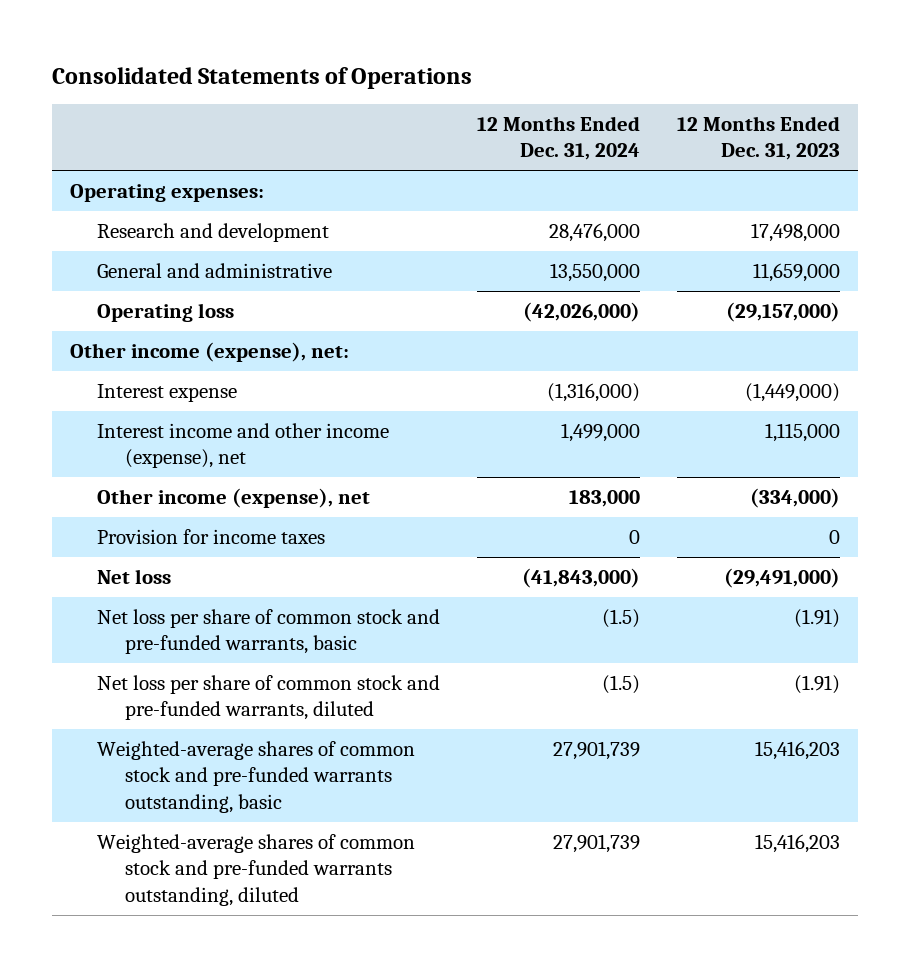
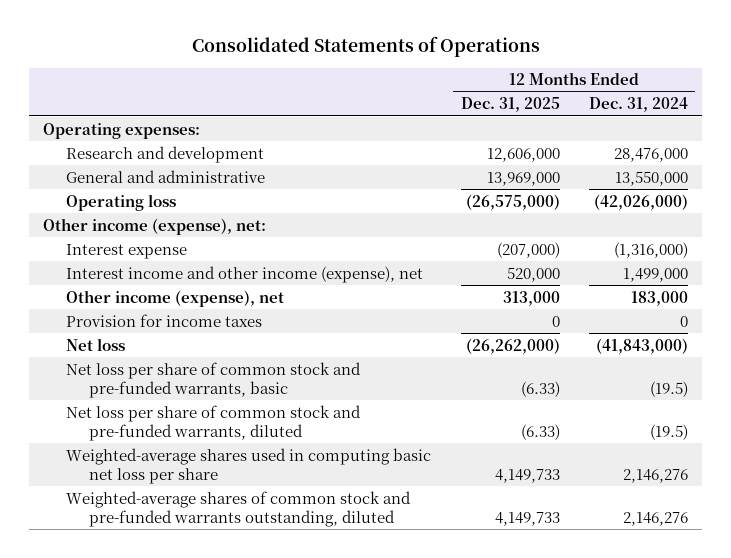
- | 12 Months Ended Dec. 31, 2024 | 12 Months Ended Dec. 31, 2023
+ | 12 Months Ended Dec. 31, 2025 | 12 Months Ended Dec. 31, 2024
- Net loss per share of common stock and pre-funded warrants, basic | (1.5) | (1.91)
- Net loss per share of common stock and pre-funded warrants, diluted | (1.5) | (1.91)
- Weighted-average shares of common stock and pre-funded warrants outstanding, basic | 27,901,739 | 15,416,203
- Weighted-average shares of common stock and pre-funded warrants outstanding, diluted | 27,901,739 | 15,416,203
+ Net loss per share of common stock and pre-funded warrants, basic | (6.33) | (19.5)
+ Net loss per share of common stock and pre-funded warrants, diluted | (6.33) | (19.5)
+ Weighted-average shares used in computing basic net loss per share | 4,149,733 | 2,146,276
+ Weighted-average shares of common stock and pre-funded warrants outstanding, diluted | 4,149,733 | 2,146,276

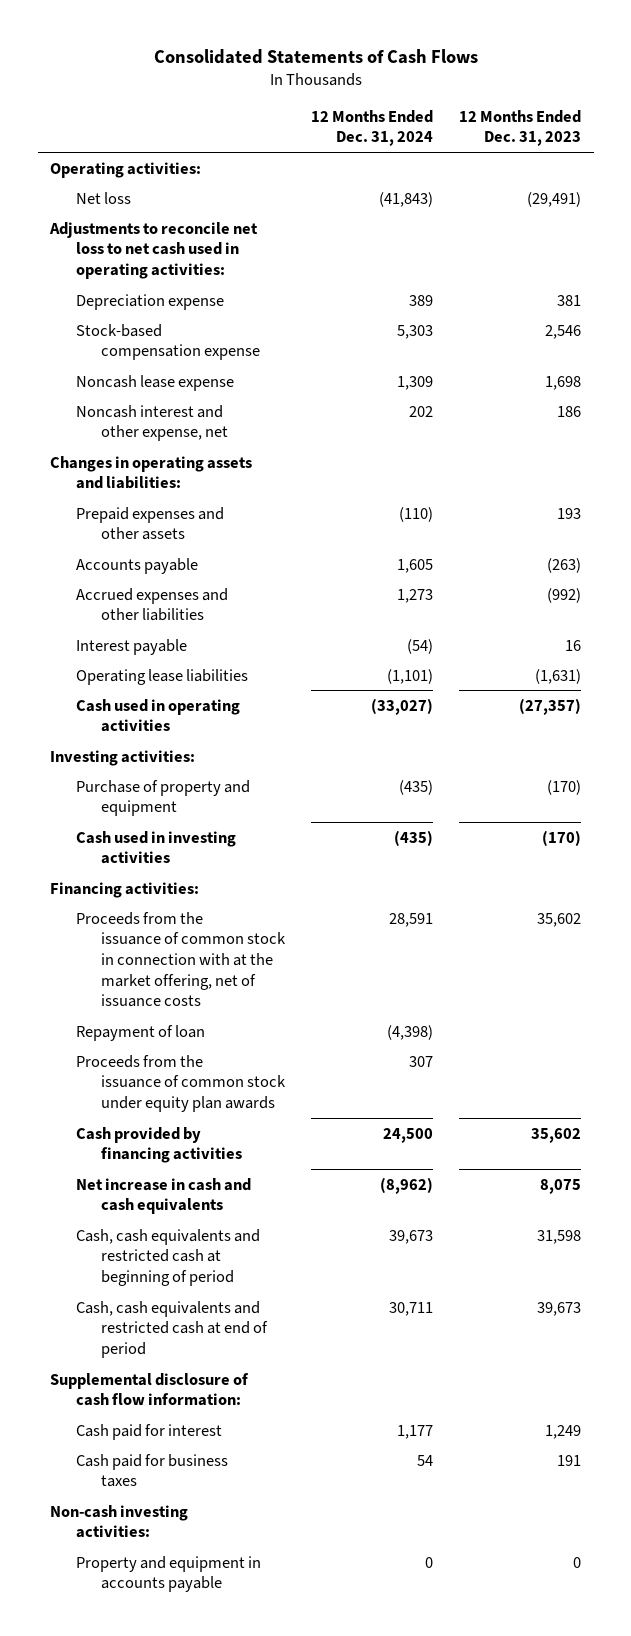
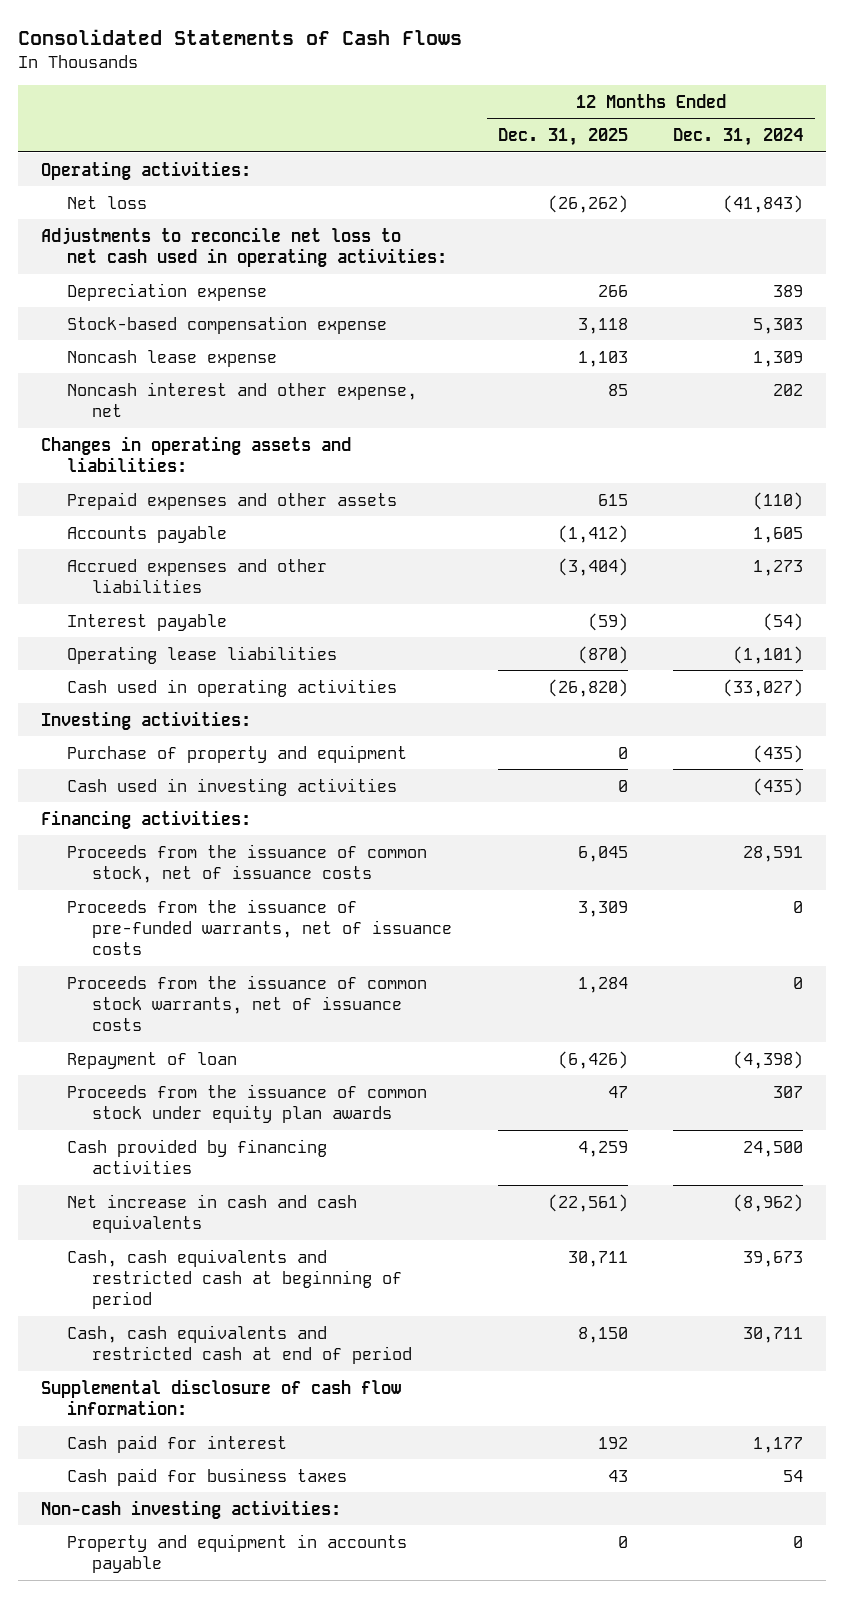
- | 12 Months Ended Dec. 31, 2024 | 12 Months Ended Dec. 31, 2023
+ | 12 Months Ended Dec. 31, 2025 | 12 Months Ended Dec. 31, 2024
- Proceeds from the issuance of common stock in connection with at the market offering, net of issuance costs | 28,591 | 35,602
+ Proceeds from the issuance of common stock, net of issuance costs | 6,045 | 28,591
+ Proceeds from the issuance of pre-funded warrants, net of issuance costs | 3,309 | 0
+ Proceeds from the issuance of common stock warrants, net of issuance costs | 1,284 | 0

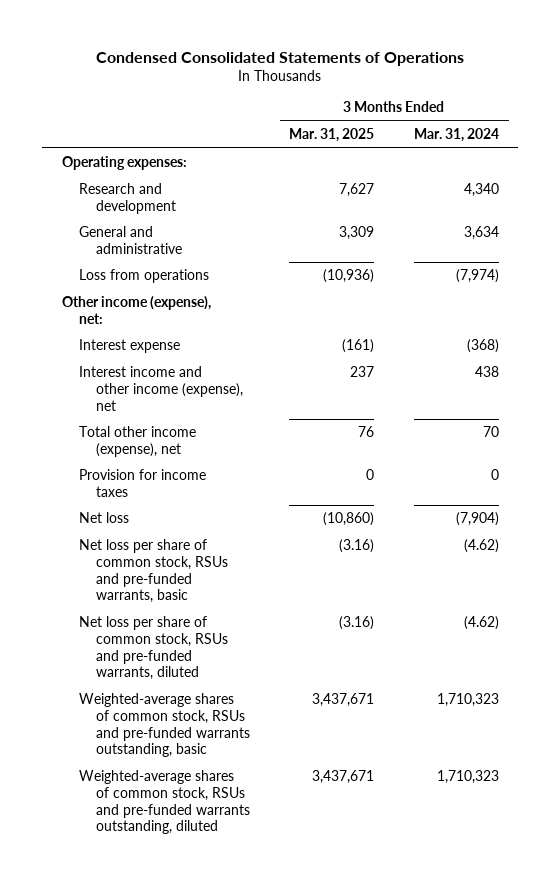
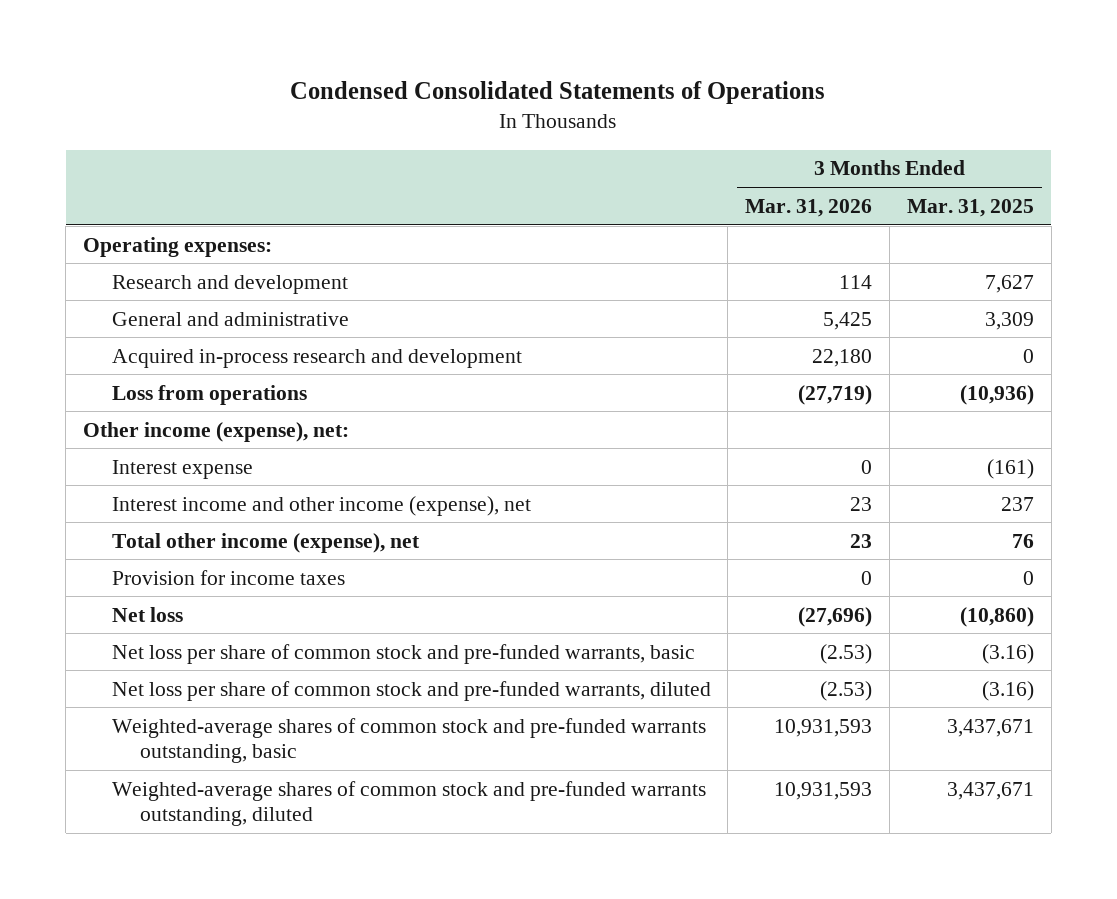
- | 3 Months Ended Mar. 31, 2025 | 3 Months Ended Mar. 31, 2024
+ | 3 Months Ended Mar. 31, 2026 | 3 Months Ended Mar. 31, 2025
+ Acquired in-process research and development | 22,180 | 0
- Net loss per share of common stock, RSUs and pre-funded warrants, basic | (3.16) | (4.62)
- Net loss per share of common stock, RSUs and pre-funded warrants, diluted | (3.16) | (4.62)
- Weighted-average shares of common stock, RSUs and pre-funded warrants outstanding, basic | 3,437,671 | 1,710,323
- Weighted-average shares of common stock, RSUs and pre-funded warrants outstanding, diluted | 3,437,671 | 1,710,323
+ Net loss per share of common stock and pre-funded warrants, basic | (2.53) | (3.16)
+ Net loss per share of common stock and pre-funded warrants, diluted | (2.53) | (3.16)
+ Weighted-average shares of common stock and pre-funded warrants outstanding, basic | 10,931,593 | 3,437,671
+ Weighted-average shares of common stock and pre-funded warrants outstanding, diluted | 10,931,593 | 3,437,671

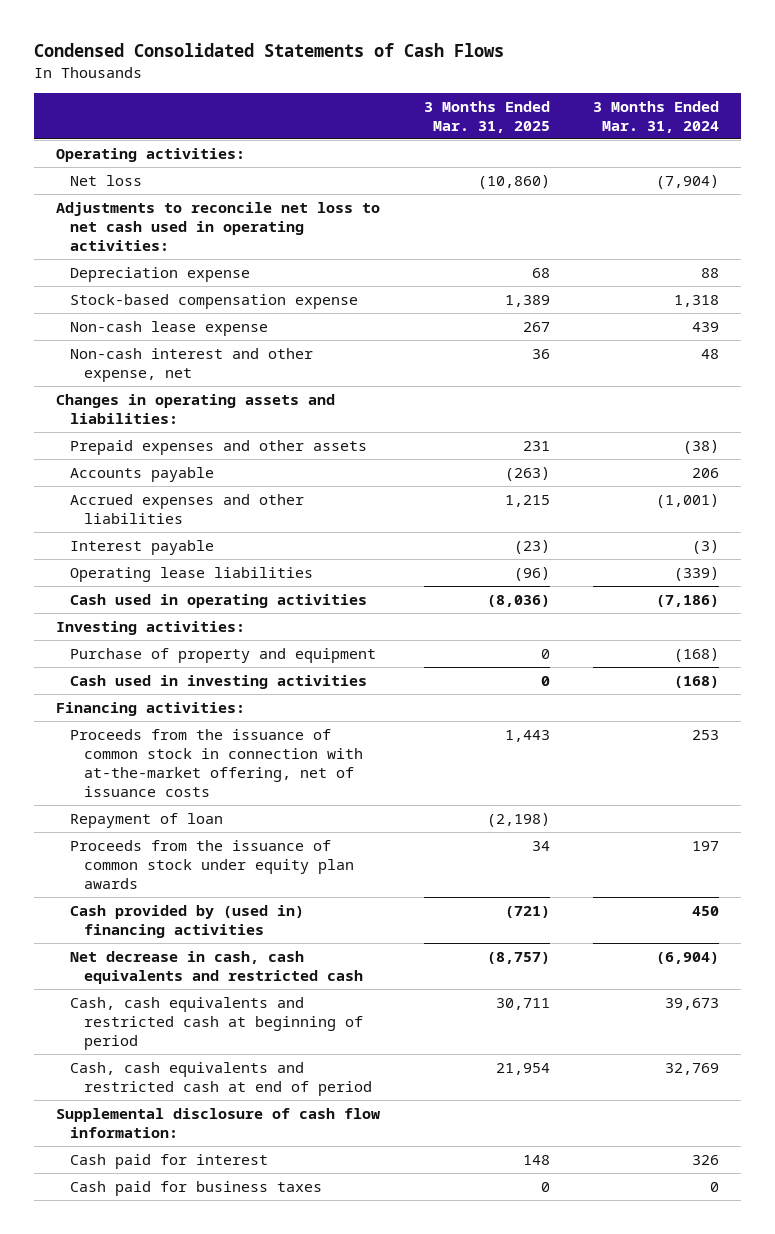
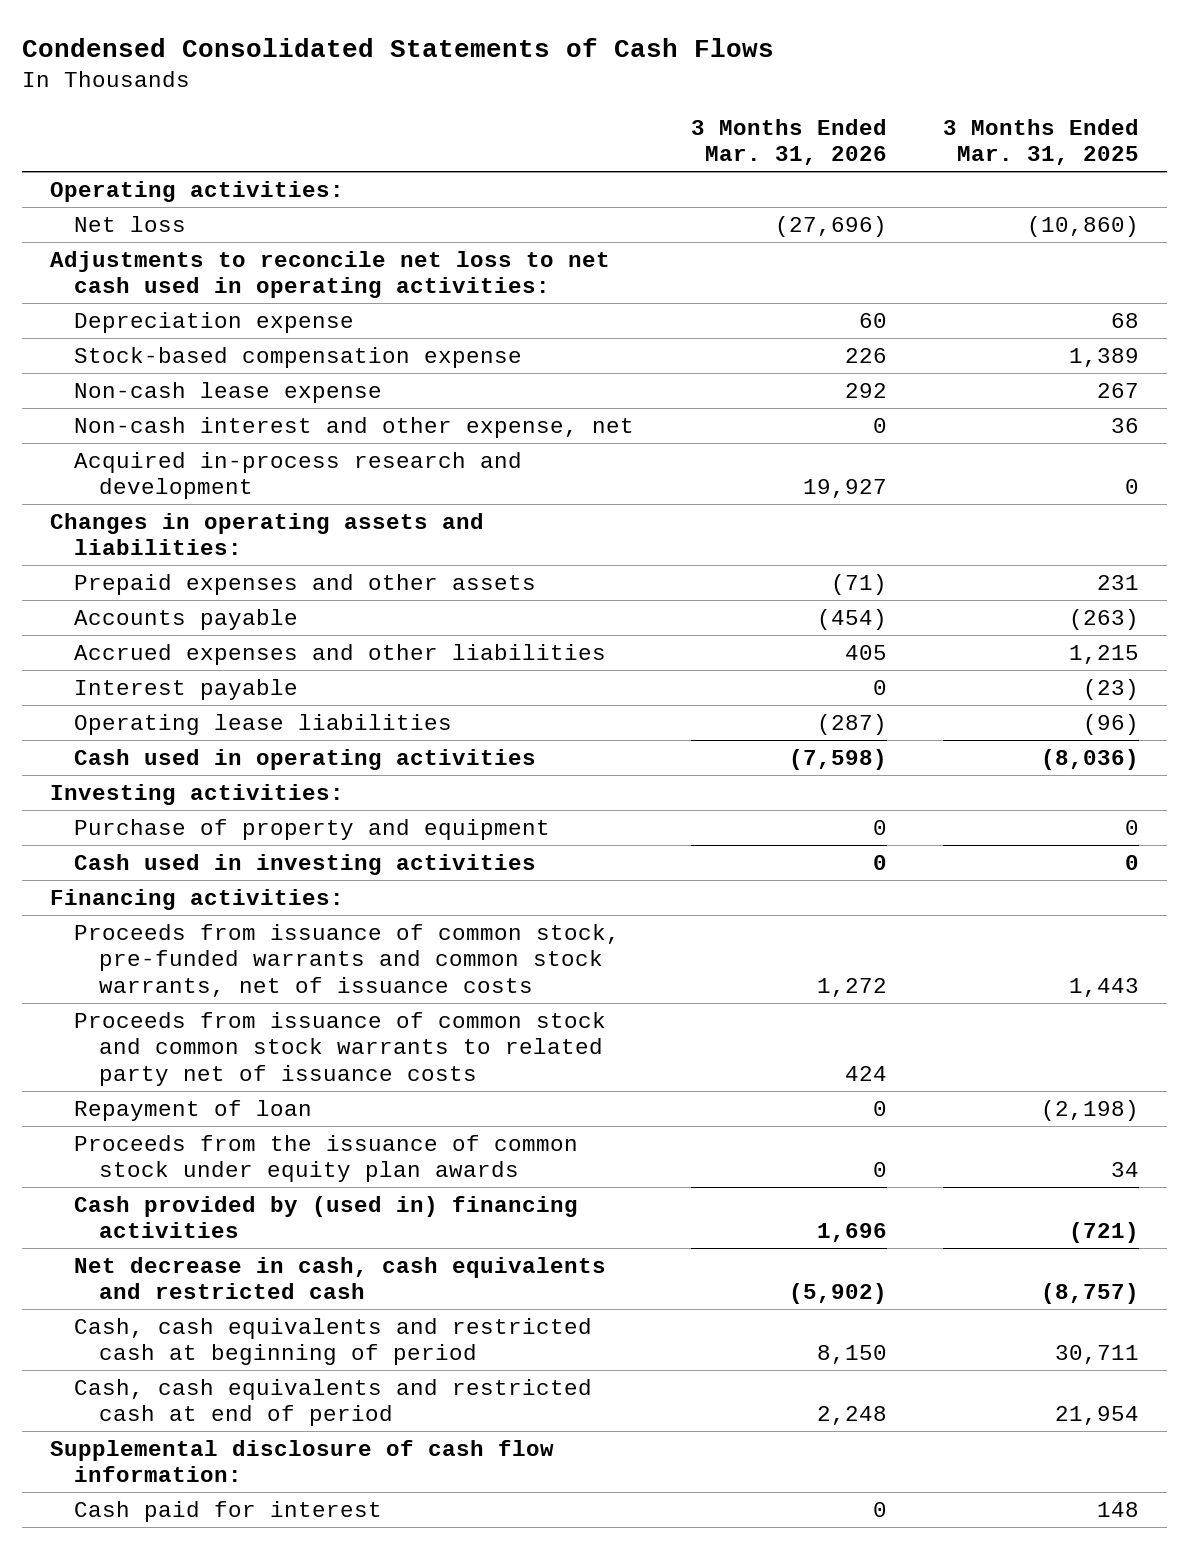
- | 3 Months Ended Mar. 31, 2025 | 3 Months Ended Mar. 31, 2024
+ | 3 Months Ended Mar. 31, 2026 | 3 Months Ended Mar. 31, 2025
+ Acquired in-process research and development | 19,927 | 0
- Proceeds from the issuance of common stock in connection with at-the-market offering, net of issuance costs | 1,443 | 253
+ Proceeds from issuance of common stock, pre-funded warrants and common stock warrants, net of issuance costs | 1,272 | 1,443
+ Proceeds from issuance of common stock and common stock warrants to related party net of issuance costs | 424 |
- Cash paid for business taxes | 0 | 0

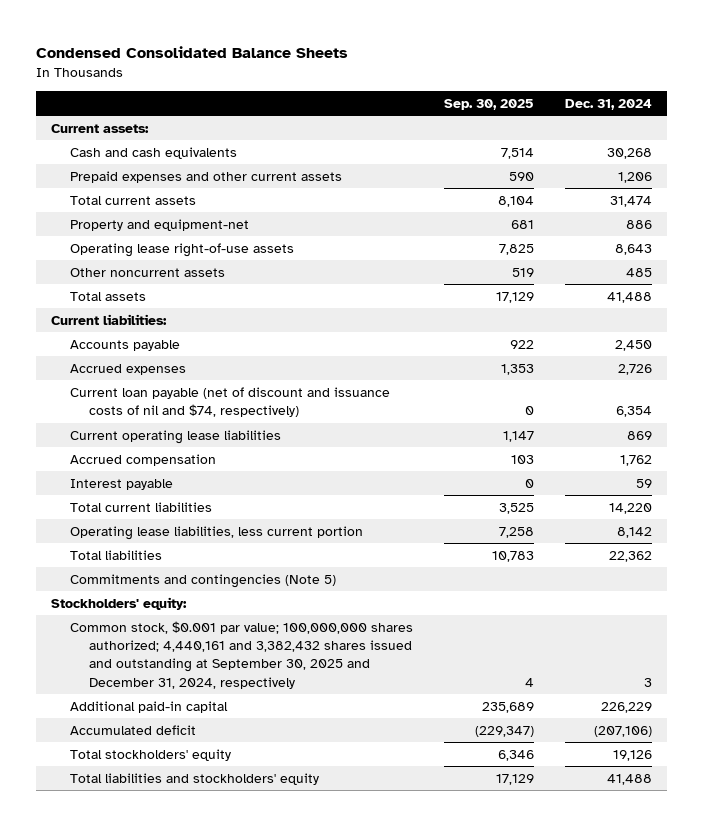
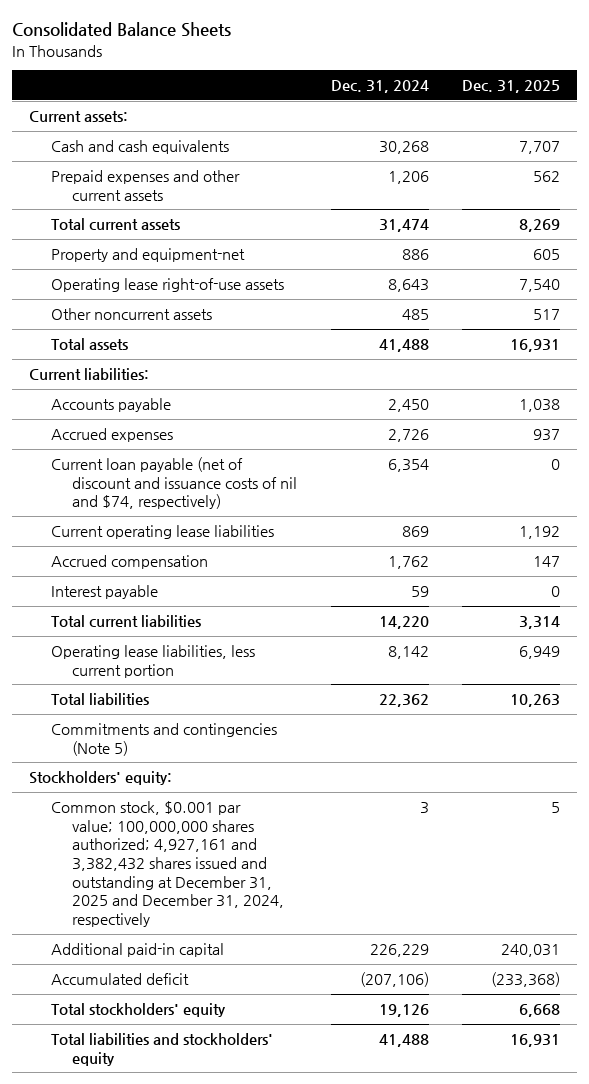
- Condensed Consolidated Balance Sheets
+ Consolidated Balance Sheets
- | Sep. 30, 2025 | Dec. 31, 2024
+ | Dec. 31, 2024 | Dec. 31, 2025
- Common stock, $0.001 par value; 100,000,000 shares authorized; 4,440,161 and 3,382,432 shares issued and outstanding at September 30, 2025 and December 31, 2024, respectively | 4 | 3
+ Common stock, $0.001 par value; 100,000,000 shares authorized; 4,927,161 and 3,382,432 shares issued and outstanding at December 31, 2025 and December 31, 2024, respectively | 3 | 5

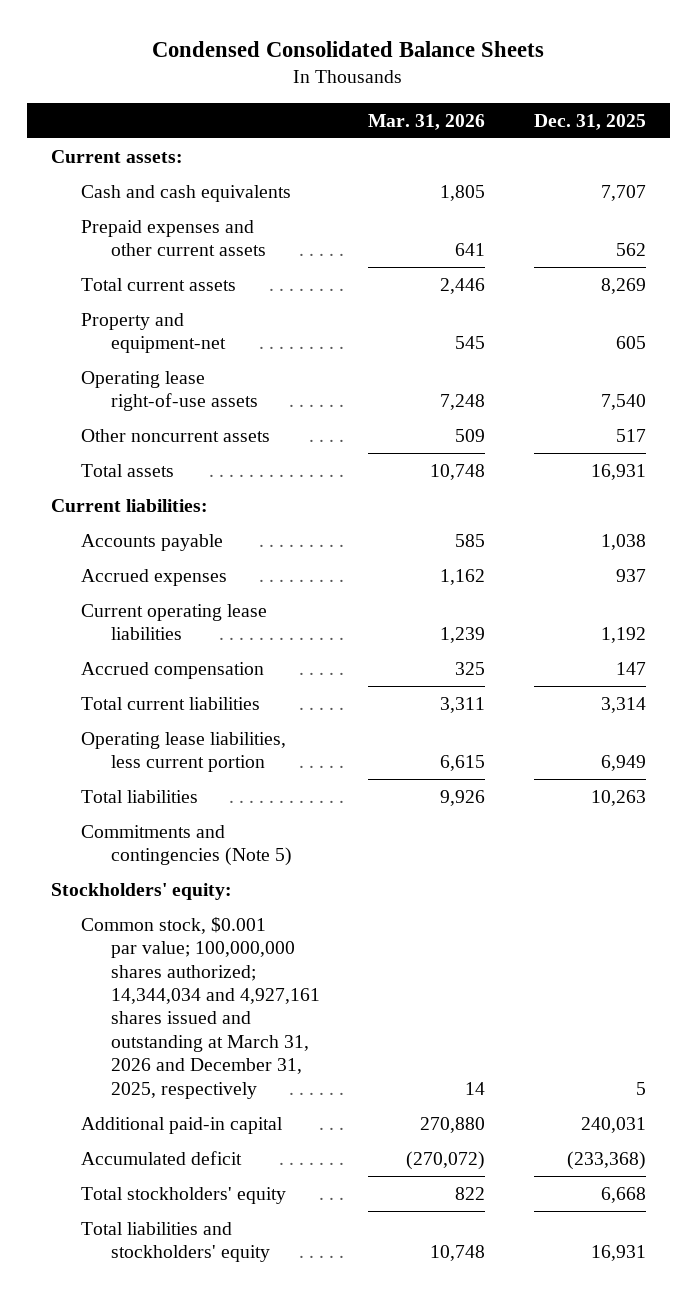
- Consolidated Balance Sheets
+ Condensed Consolidated Balance Sheets
- | Dec. 31, 2024 | Dec. 31, 2025
+ | Mar. 31, 2026 | Dec. 31, 2025
- Current loan payable (net of discount and issuance costs of nil and $74, respectively) | 6,354 | 0
- Interest payable | 59 | 0
- Common stock, $0.001 par value; 100,000,000 shares authorized; 4,927,161 and 3,382,432 shares issued and outstanding at December 31, 2025 and December 31, 2024, respectively | 3 | 5
+ Common stock, $0.001 par value; 100,000,000 shares authorized; 14,344,034 and 4,927,161 shares issued and outstanding at March 31, 2026 and December 31, 2025, respectively | 14 | 5

